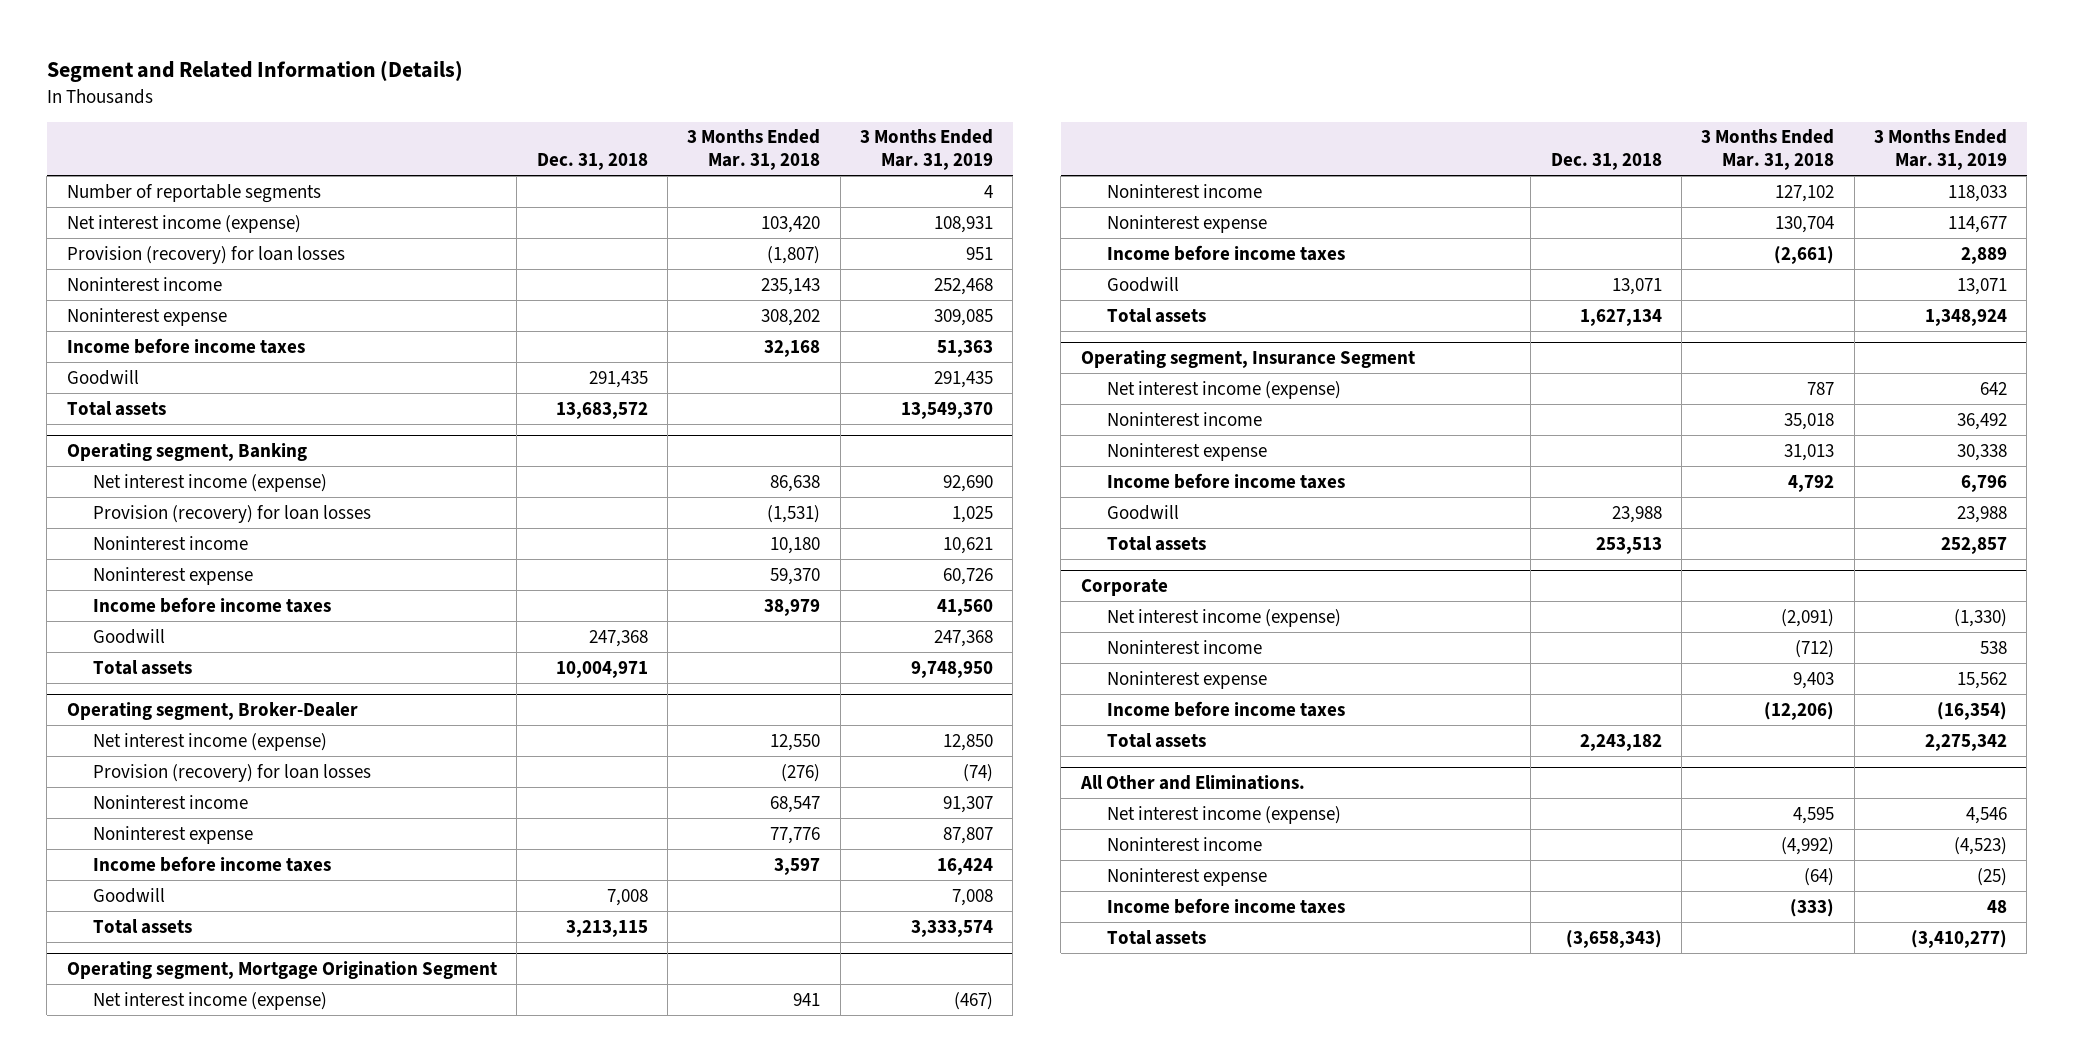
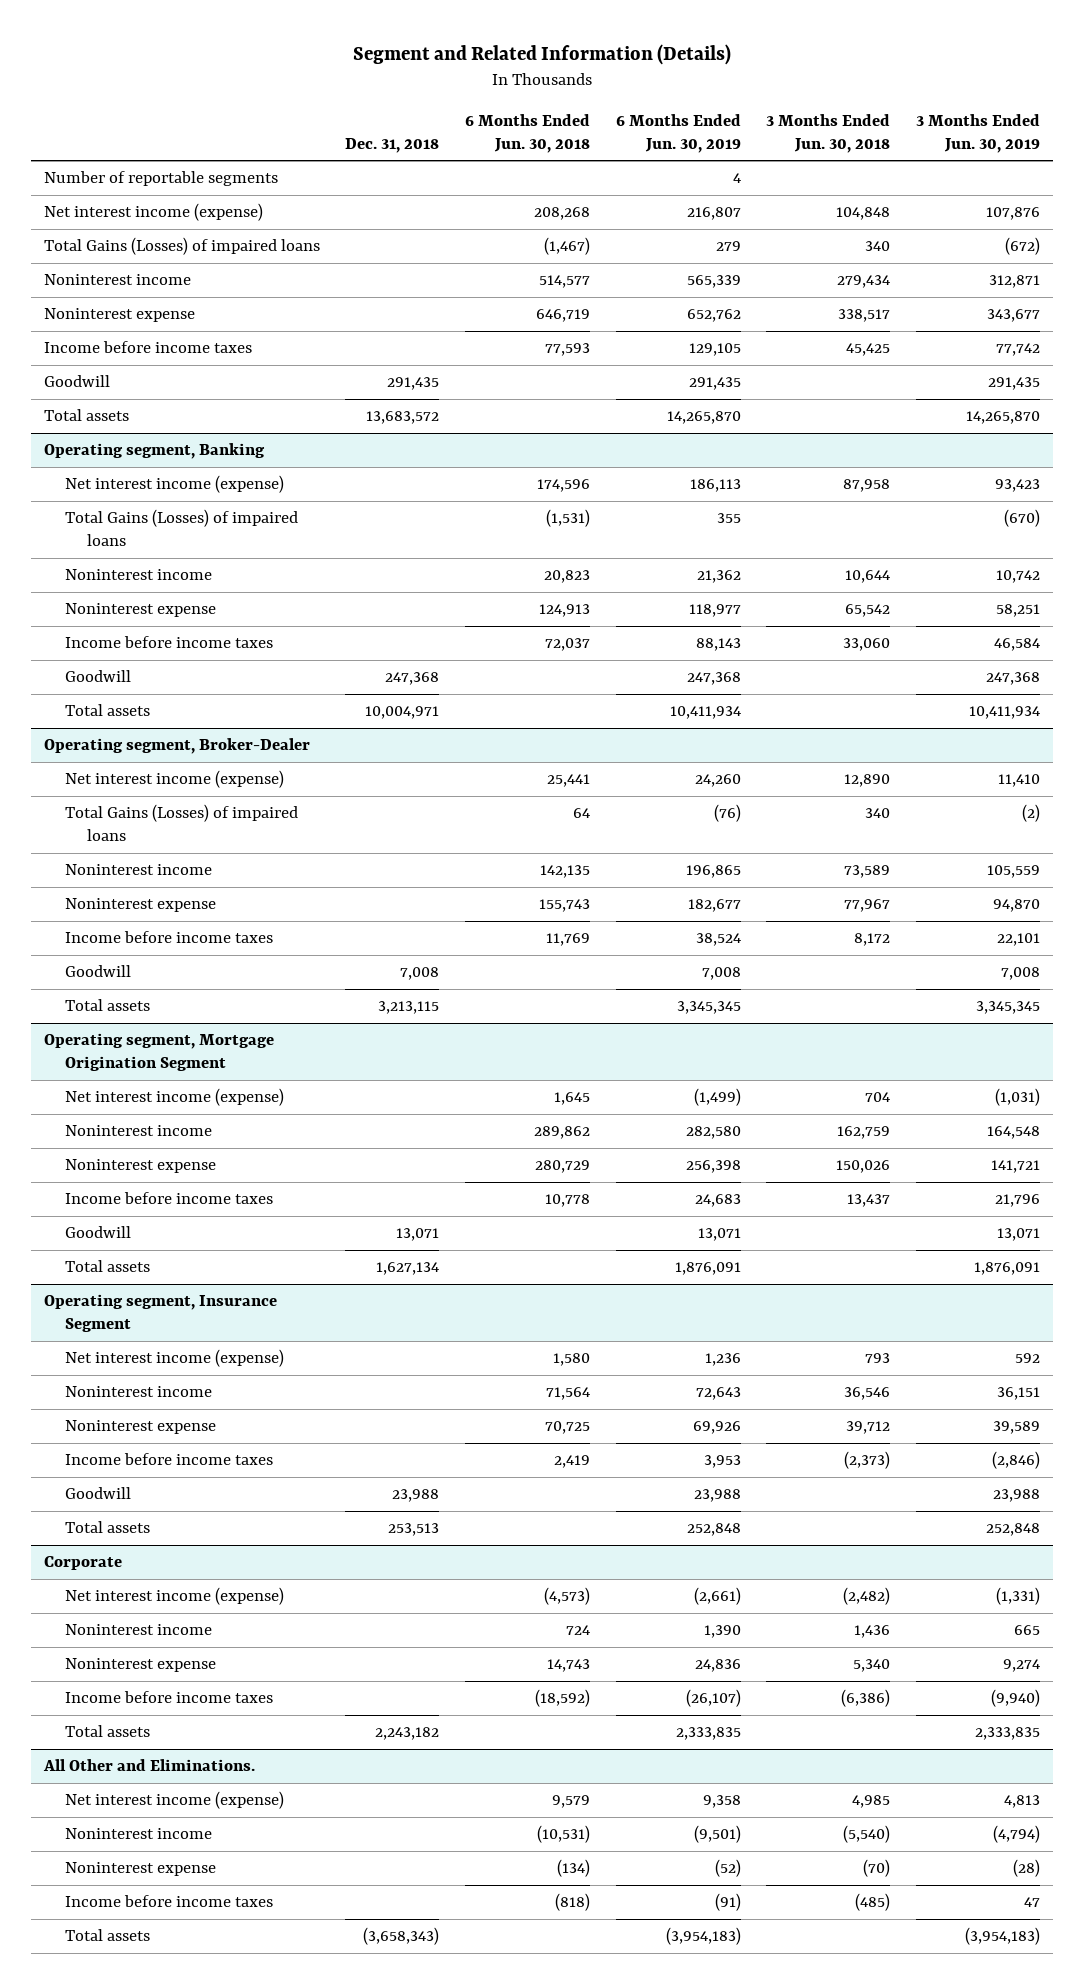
- | Dec. 31, 2018 | 3 Months Ended Mar. 31, 2018 | 3 Months Ended Mar. 31, 2019
+ | Dec. 31, 2018 | 6 Months Ended Jun. 30, 2018 | 6 Months Ended Jun. 30, 2019 | 3 Months Ended Jun. 30, 2018 | 3 Months Ended Jun. 30, 2019
- Provision (recovery) for loan losses | | (1,807) | 951
+ Total Gains (Losses) of impaired loans | | (1,467) | 279 | 340 | (672)
@ Operating segment, Banking
- Provision (recovery) for loan losses | | (1,531) | 1,025
+ Total Gains (Losses) of impaired loans | | (1,531) | 355 | | (670)
@ Operating segment, Broker-Dealer
- Provision (recovery) for loan losses | | (276) | (74)
+ Total Gains (Losses) of impaired loans | | 64 | (76) | 340 | (2)

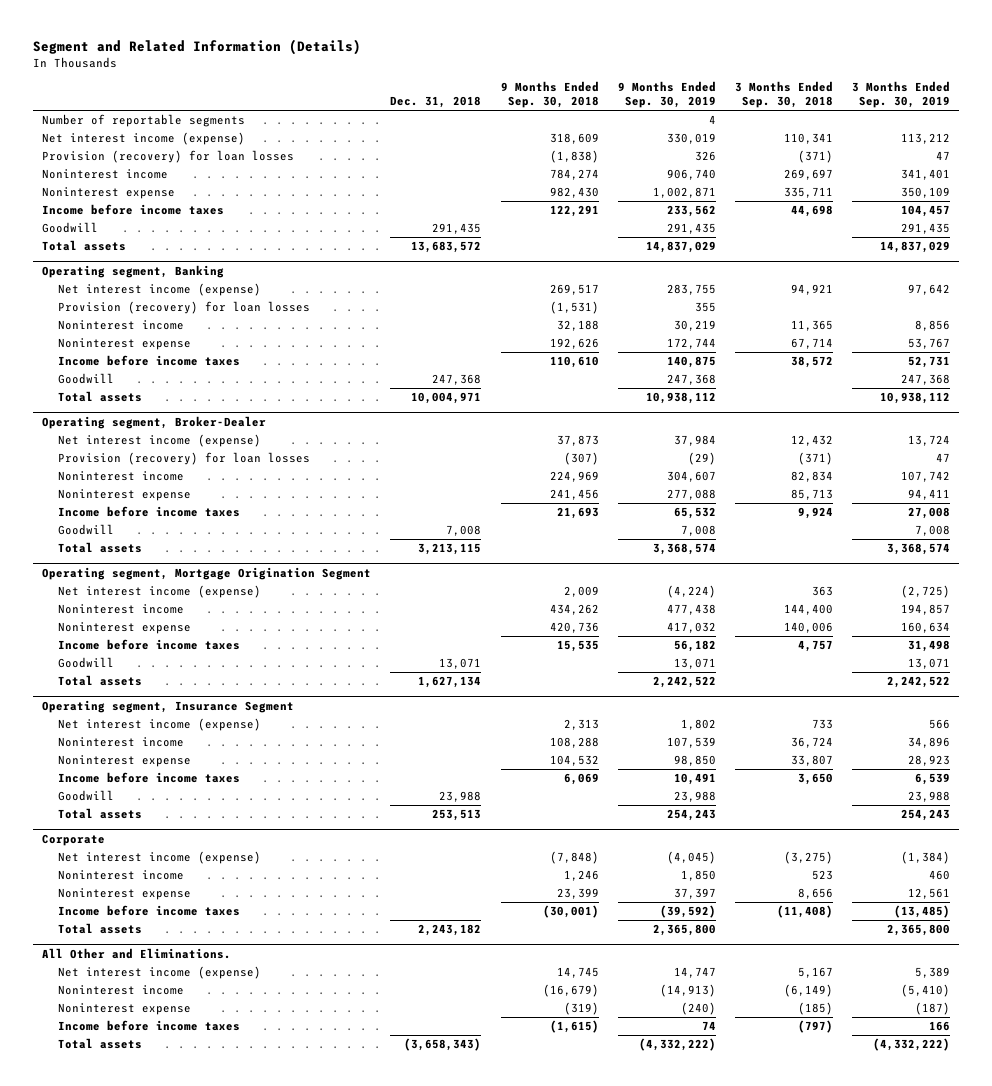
- | Dec. 31, 2018 | 6 Months Ended Jun. 30, 2018 | 6 Months Ended Jun. 30, 2019 | 3 Months Ended Jun. 30, 2018 | 3 Months Ended Jun. 30, 2019
+ | Dec. 31, 2018 | 9 Months Ended Sep. 30, 2018 | 9 Months Ended Sep. 30, 2019 | 3 Months Ended Sep. 30, 2018 | 3 Months Ended Sep. 30, 2019
- Total Gains (Losses) of impaired loans | | (1,467) | 279 | 340 | (672)
+ Provision (recovery) for loan losses | | (1,838) | 326 | (371) | 47
@ Operating segment, Banking
- Total Gains (Losses) of impaired loans | | (1,531) | 355 | | (670)
+ Provision (recovery) for loan losses | | (1,531) | 355 | |
@ Operating segment, Broker-Dealer
- Total Gains (Losses) of impaired loans | | 64 | (76) | 340 | (2)
+ Provision (recovery) for loan losses | | (307) | (29) | (371) | 47

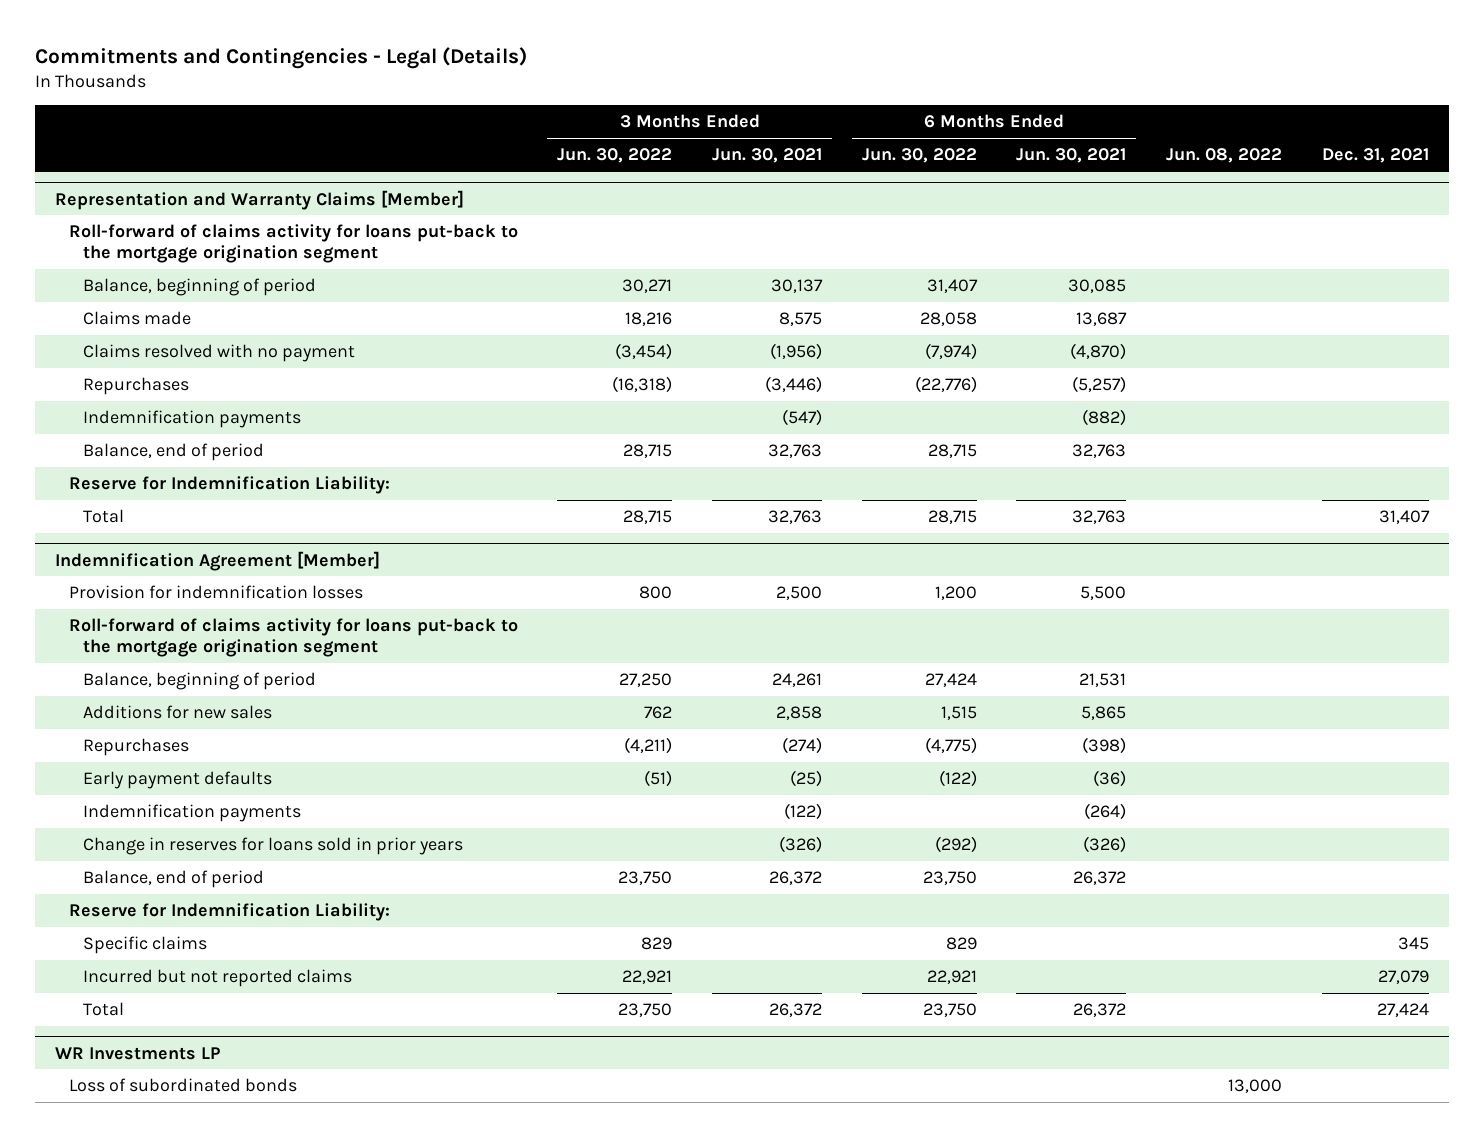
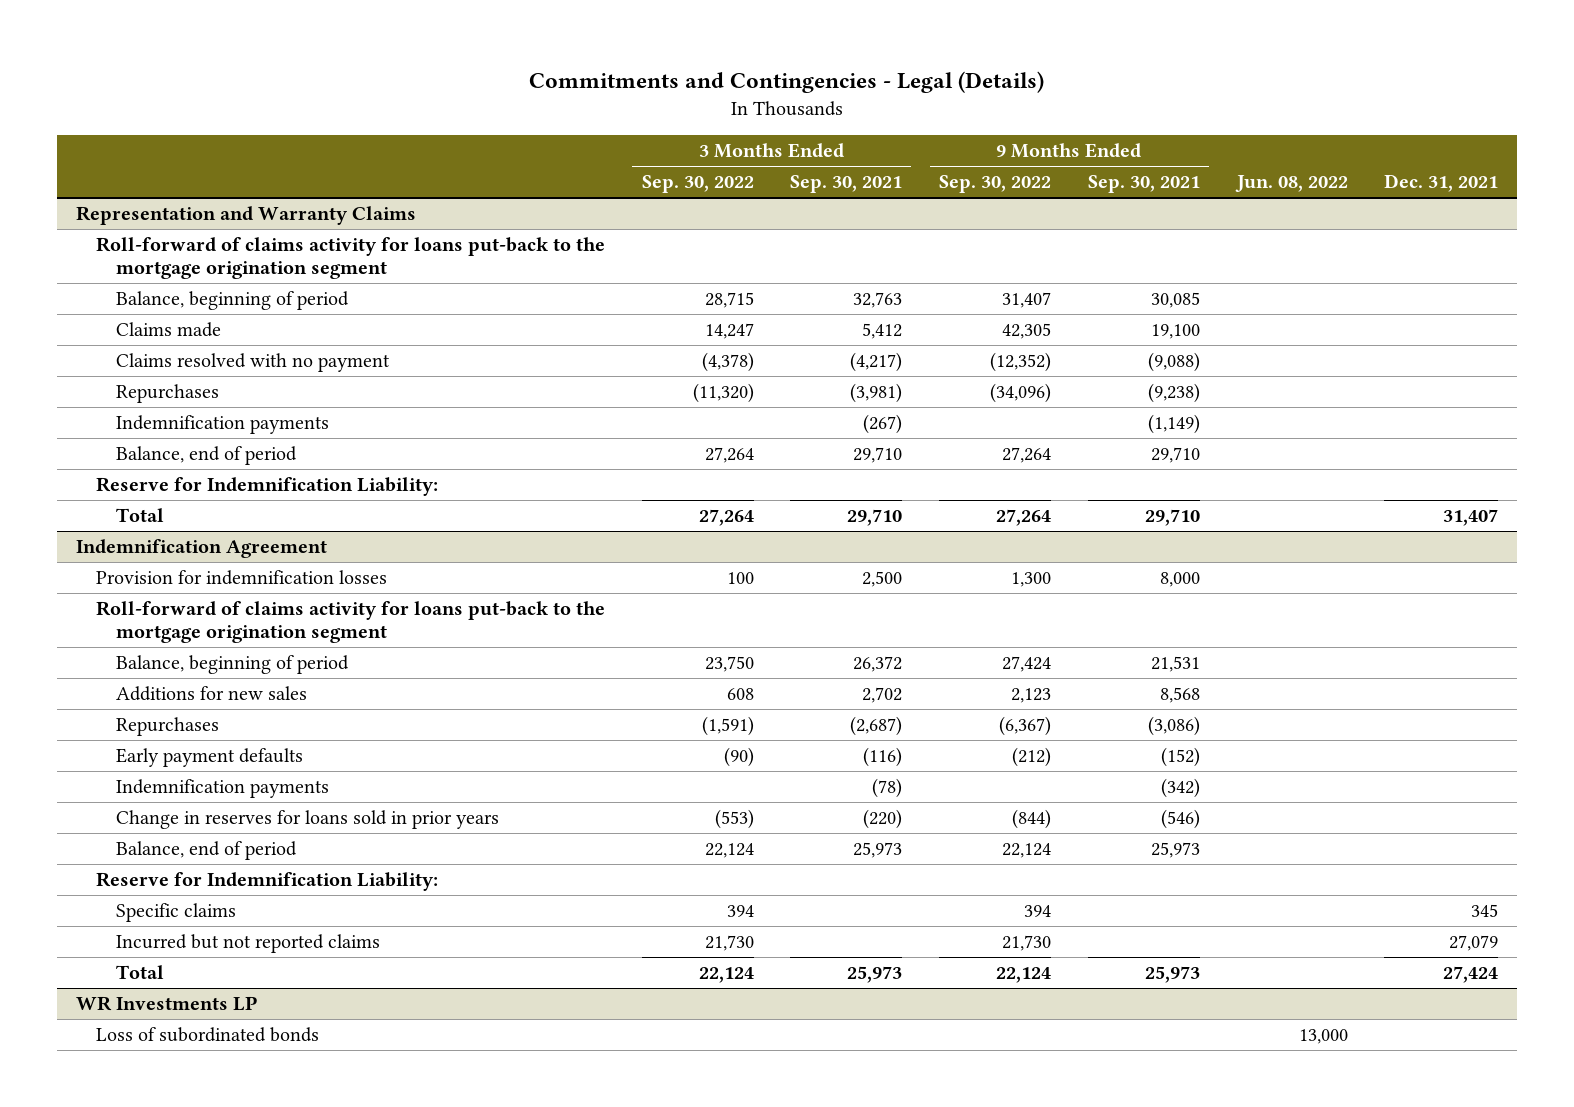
- | 3 Months Ended Jun. 30, 2022 | 3 Months Ended Jun. 30, 2021 | 6 Months Ended Jun. 30, 2022 | 6 Months Ended Jun. 30, 2021 | Jun. 08, 2022 | Dec. 31, 2021
+ | 3 Months Ended Sep. 30, 2022 | 3 Months Ended Sep. 30, 2021 | 9 Months Ended Sep. 30, 2022 | 9 Months Ended Sep. 30, 2021 | Jun. 08, 2022 | Dec. 31, 2021
- Representation and Warranty Claims [Member]
+ Representation and Warranty Claims
- Indemnification Agreement [Member]
+ Indemnification Agreement

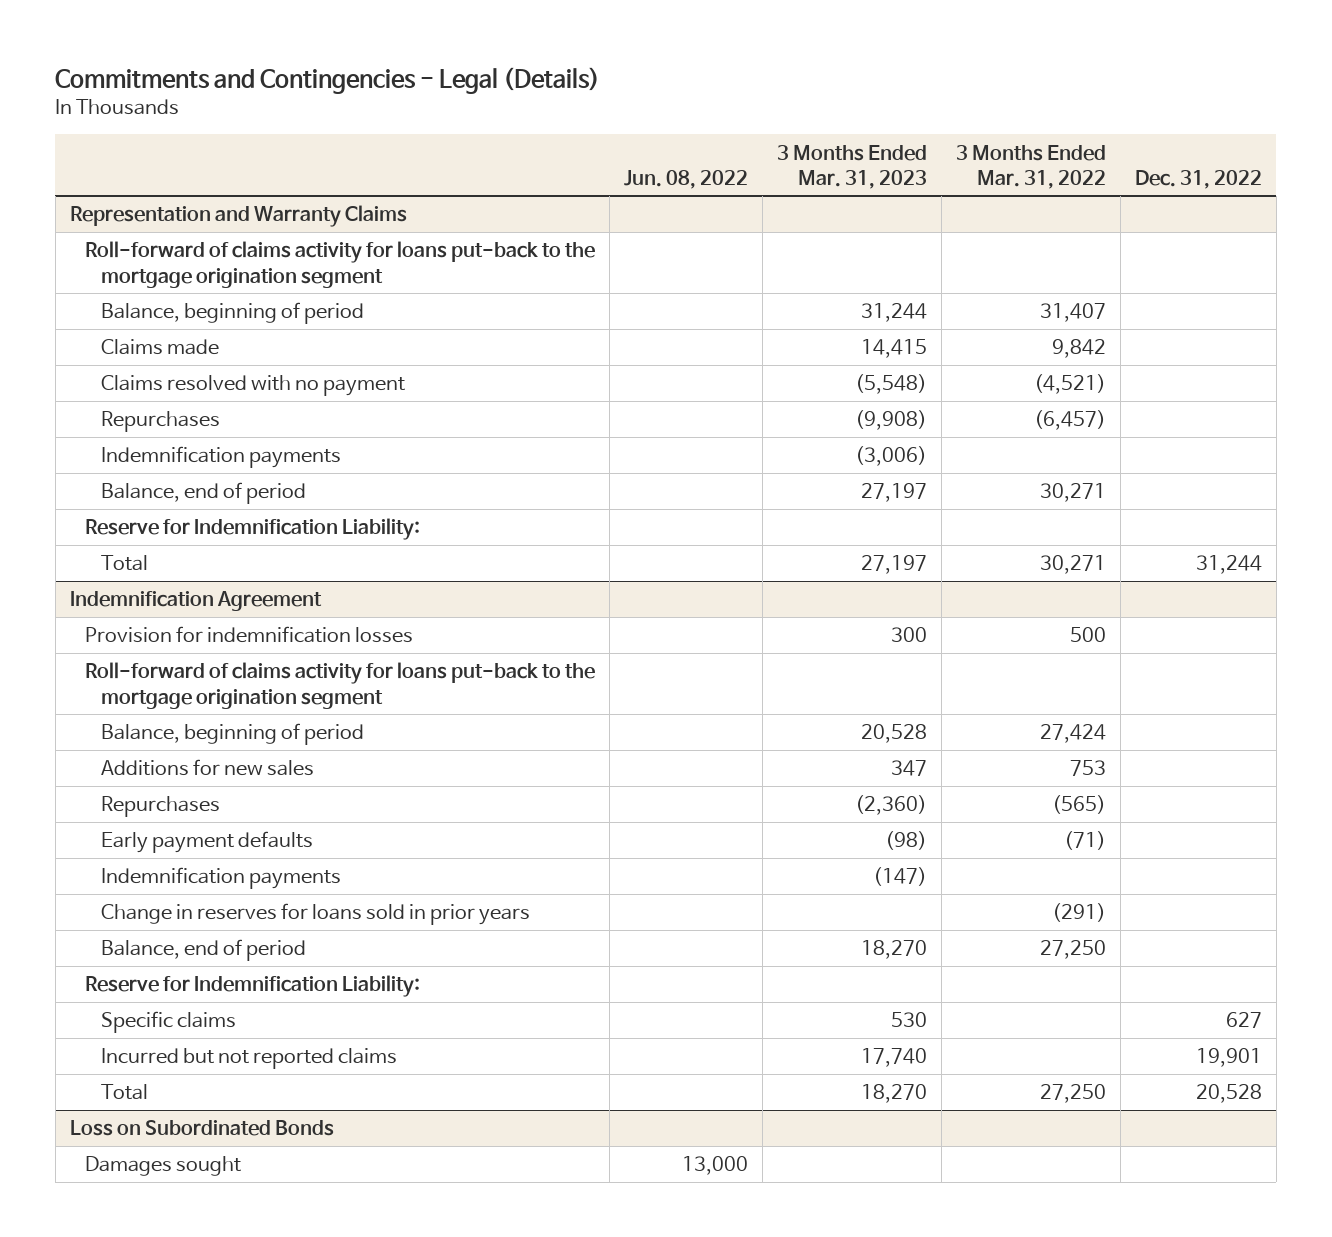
- | 3 Months Ended Sep. 30, 2022 | 3 Months Ended Sep. 30, 2021 | 9 Months Ended Sep. 30, 2022 | 9 Months Ended Sep. 30, 2021 | Jun. 08, 2022 | Dec. 31, 2021
+ | Jun. 08, 2022 | 3 Months Ended Mar. 31, 2023 | 3 Months Ended Mar. 31, 2022 | Dec. 31, 2022
- WR Investments LP
- Loss of subordinated bonds | | | | | 13,000 |
+ Loss on Subordinated Bonds
+ Damages sought | 13,000 | | |

